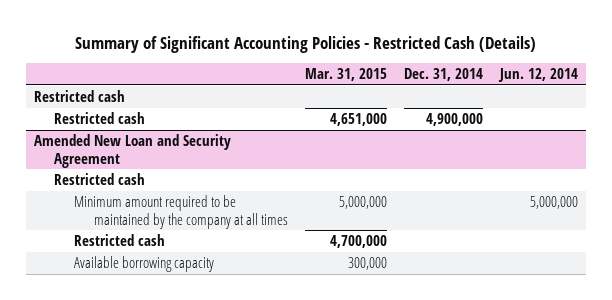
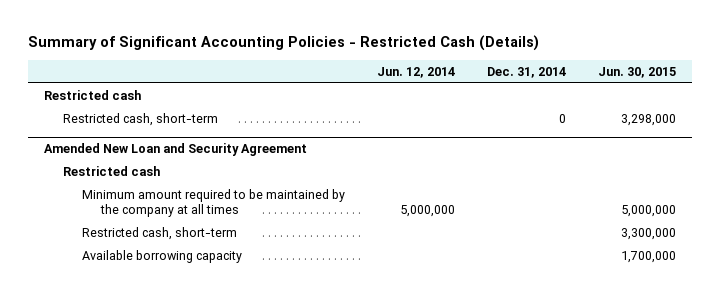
- | Mar. 31, 2015 | Dec. 31, 2014 | Jun. 12, 2014
+ | Jun. 12, 2014 | Dec. 31, 2014 | Jun. 30, 2015
- Restricted cash | 4,651,000 | 4,900,000 |
+ Restricted cash, short-term | | 0 | 3,298,000
@ Amended New Loan and Security Agreement
- Restricted cash | 4,700,000 | |
+ Restricted cash, short-term | | | 3,300,000

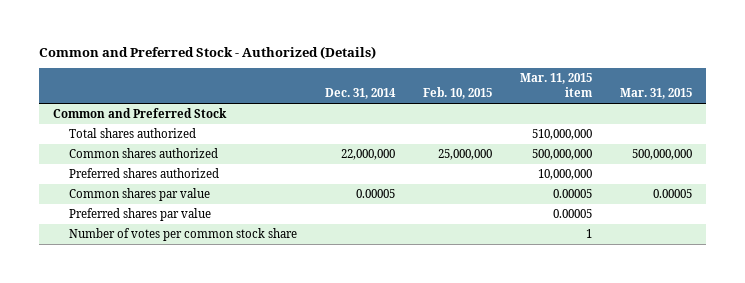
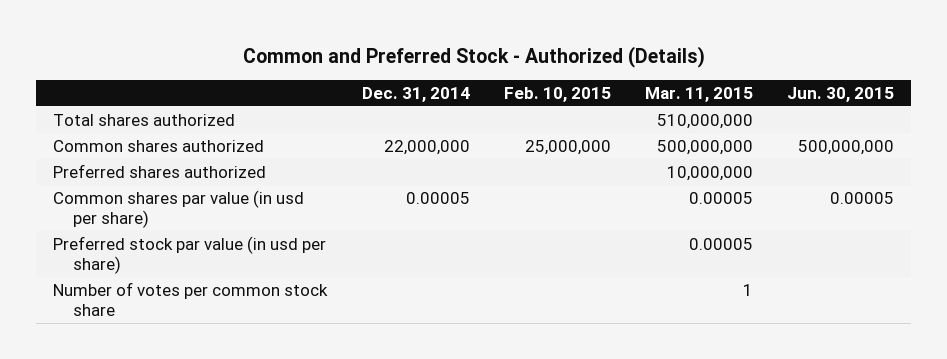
- | Dec. 31, 2014 | Feb. 10, 2015 | Mar. 11, 2015 item | Mar. 31, 2015
+ | Dec. 31, 2014 | Feb. 10, 2015 | Mar. 11, 2015 | Jun. 30, 2015
- Common and Preferred Stock
- Common shares par value | 0.00005 | | 0.00005 | 0.00005
- Preferred shares par value | | | 0.00005 |
+ Common shares par value (in usd per share) | 0.00005 | | 0.00005 | 0.00005
+ Preferred stock par value (in usd per share) | | | 0.00005 |

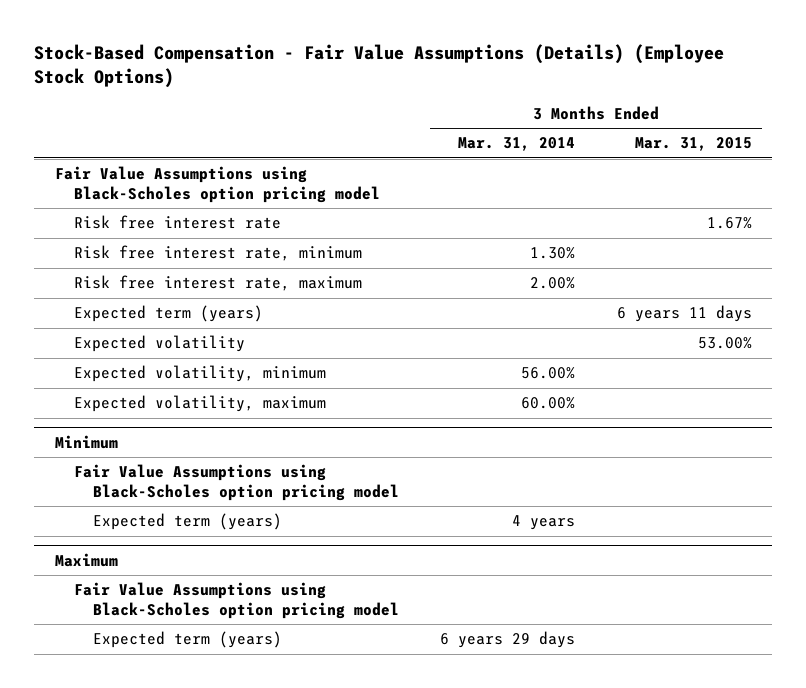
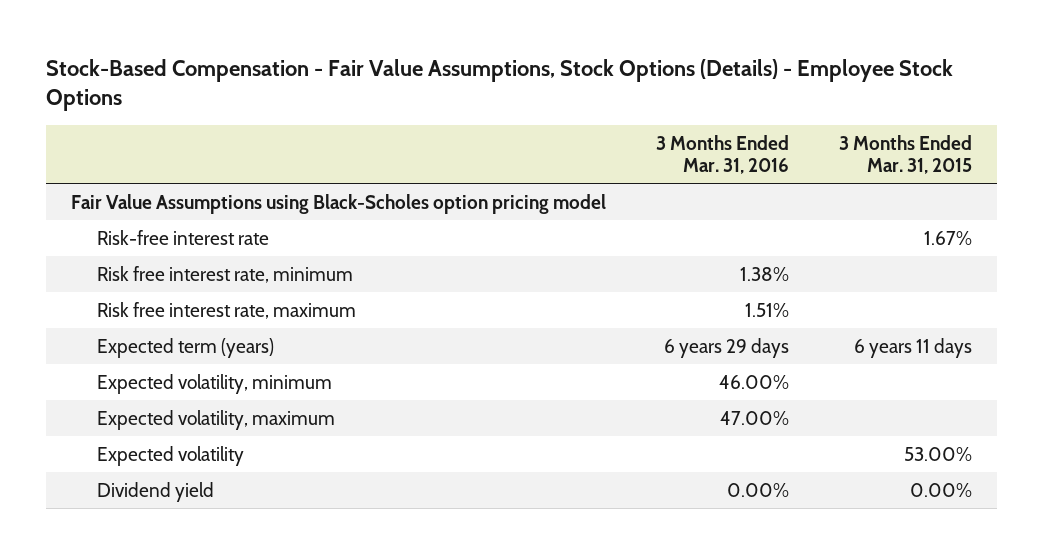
- Stock-Based Compensation - Fair Value Assumptions (Details) (Employee Stock Options)
+ Stock-Based Compensation - Fair Value Assumptions, Stock Options (Details) - Employee Stock Options
- | 3 Months Ended Mar. 31, 2014 | 3 Months Ended Mar. 31, 2015
+ | 3 Months Ended Mar. 31, 2016 | 3 Months Ended Mar. 31, 2015
- Risk free interest rate | | 1.67%
+ Risk-free interest rate | | 1.67%
- Minimum
- Fair Value Assumptions using Black-Scholes option pricing model
- Expected term (years) | 4 years |
- Maximum
- Fair Value Assumptions using Black-Scholes option pricing model
- Expected term (years) | 6 years 29 days |
moved down: Expected volatility | | 53.00%
+ Dividend yield | 0.00% | 0.00%

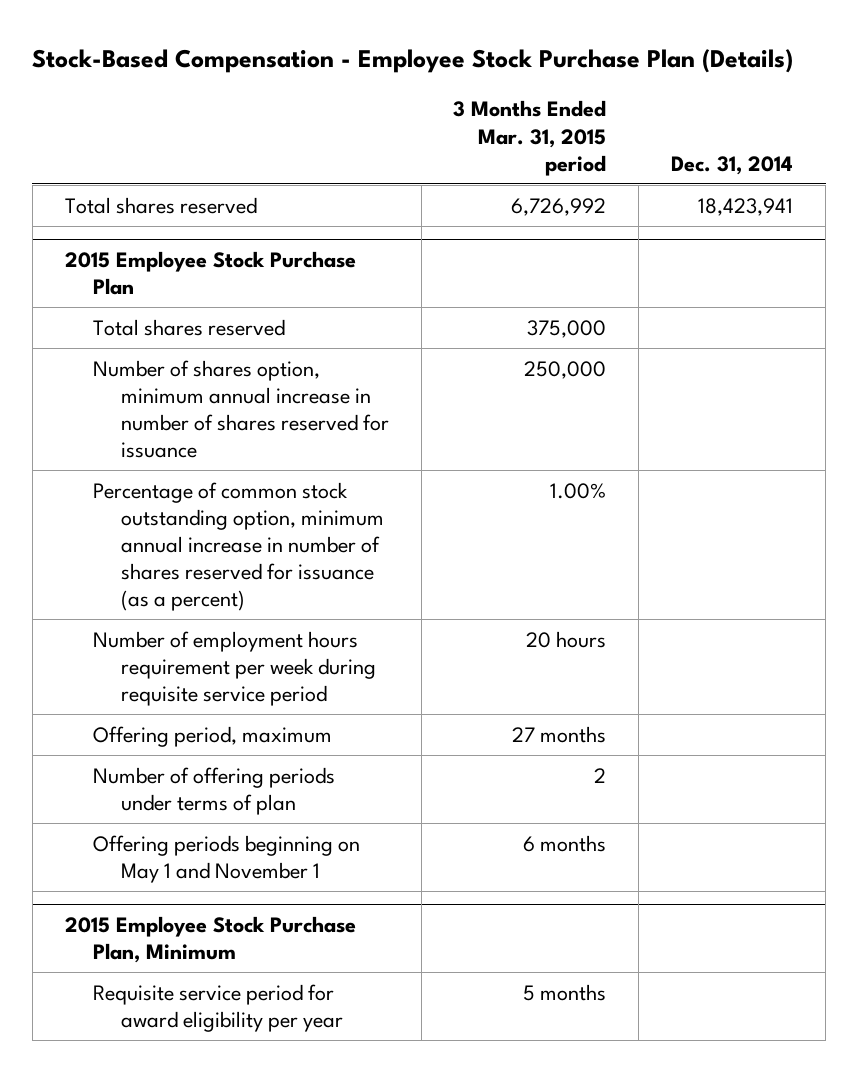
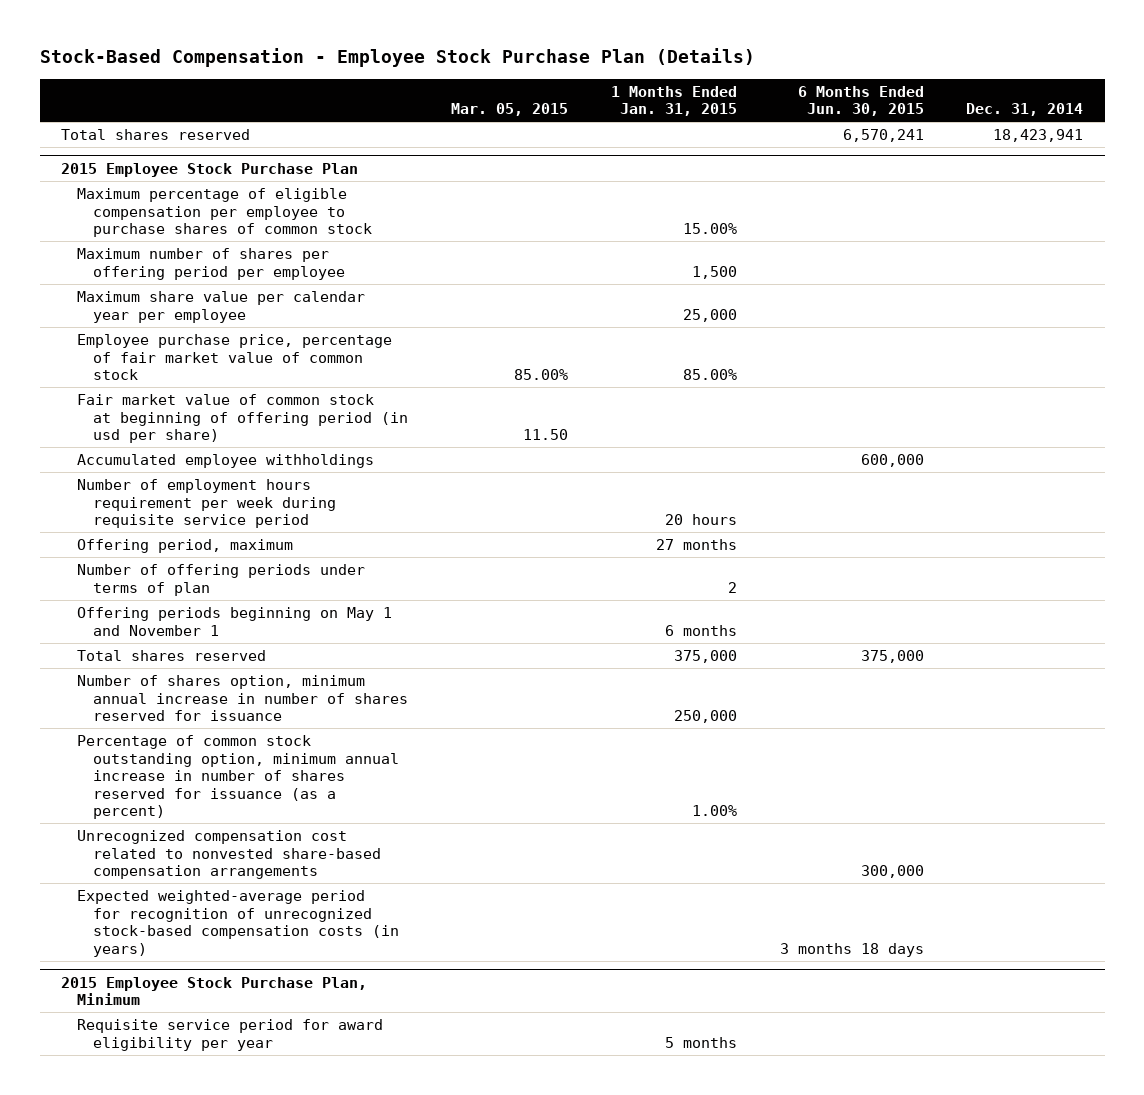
- | 3 Months Ended Mar. 31, 2015 period | Dec. 31, 2014
+ | Mar. 05, 2015 | 1 Months Ended Jan. 31, 2015 | 6 Months Ended Jun. 30, 2015 | Dec. 31, 2014
@ 2015 Employee Stock Purchase Plan
+ Maximum percentage of eligible compensation per employee to purchase shares of common stock | | 15.00% | |
+ Maximum number of shares per offering period per employee | | 1,500 | |
+ Maximum share value per calendar year per employee | | 25,000 | |
+ Employee purchase price, percentage of fair market value of common stock | 85.00% | 85.00% | |
+ Fair market value of common stock at beginning of offering period (in usd per share) | 11.50 | | |
+ Accumulated employee withholdings | | | 600,000 |
moved down: Total shares reserved | | 375,000 | 375,000 |
moved down: Number of shares option, minimum annual increase in number of shares reserved for issuance | | 250,000 | |
moved down: Percentage of common stock outstanding option, minimum annual increase in number of shares reserved for issuance (as a percent) | | 1.00% | |
+ Unrecognized compensation cost related to nonvested share-based compensation arrangements | | | 300,000 |
+ Expected weighted-average period for recognition of unrecognized stock-based compensation costs (in years) | | | 3 months 18 days |

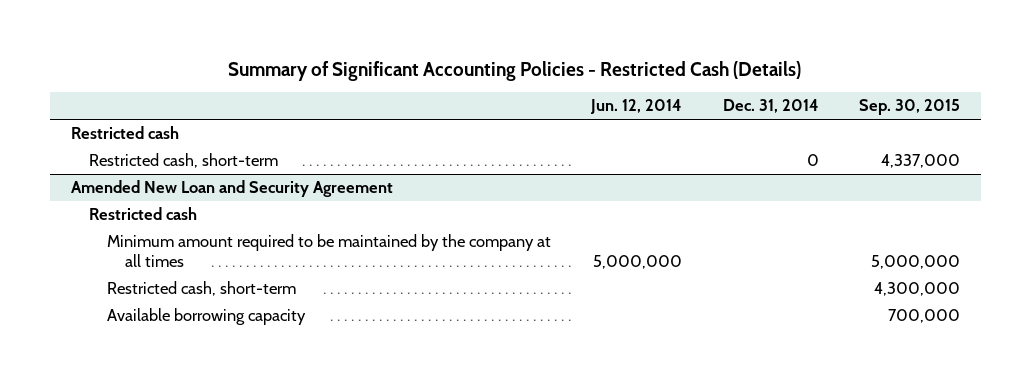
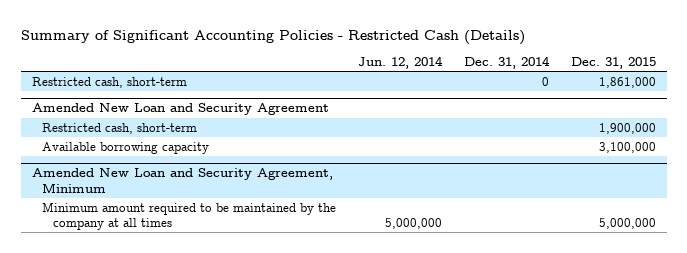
- | Jun. 12, 2014 | Dec. 31, 2014 | Sep. 30, 2015
+ | Jun. 12, 2014 | Dec. 31, 2014 | Dec. 31, 2015
- Restricted cash
@ Amended New Loan and Security Agreement
- Restricted cash
- Minimum amount required to be maintained by the company at all times | 5,000,000 | | 5,000,000
+ Amended New Loan and Security Agreement, Minimum
+ Minimum amount required to be maintained by the company at all times | 5,000,000 | | 5,000,000

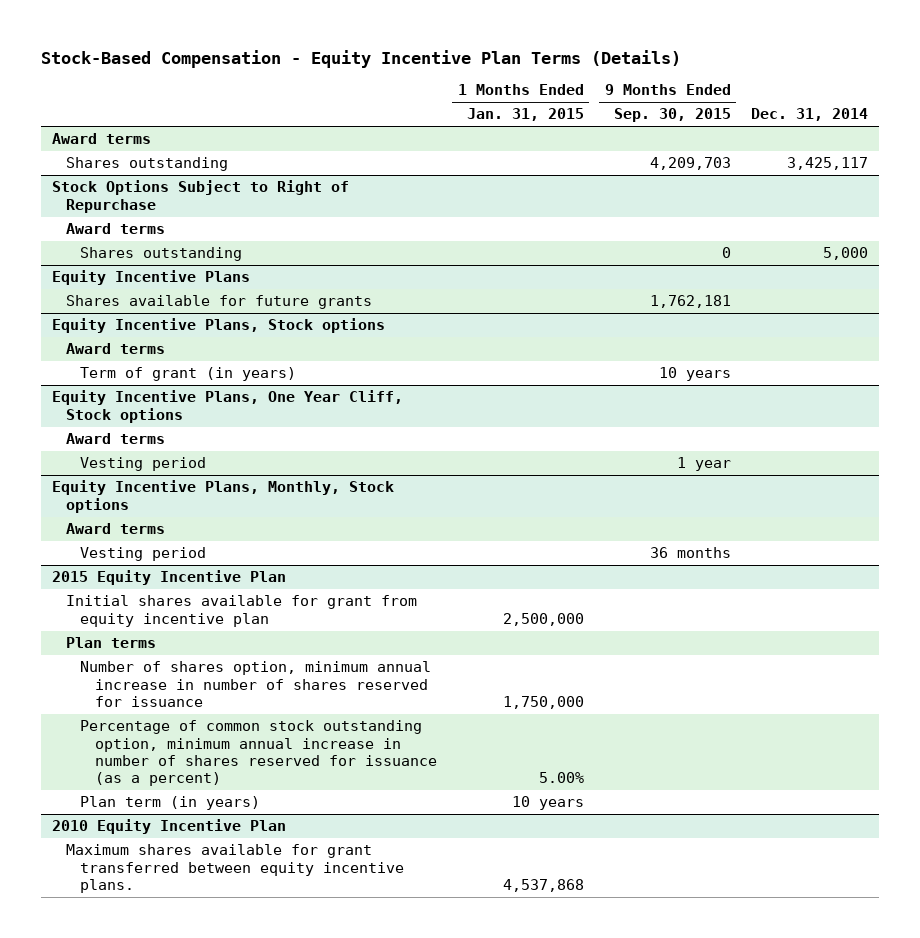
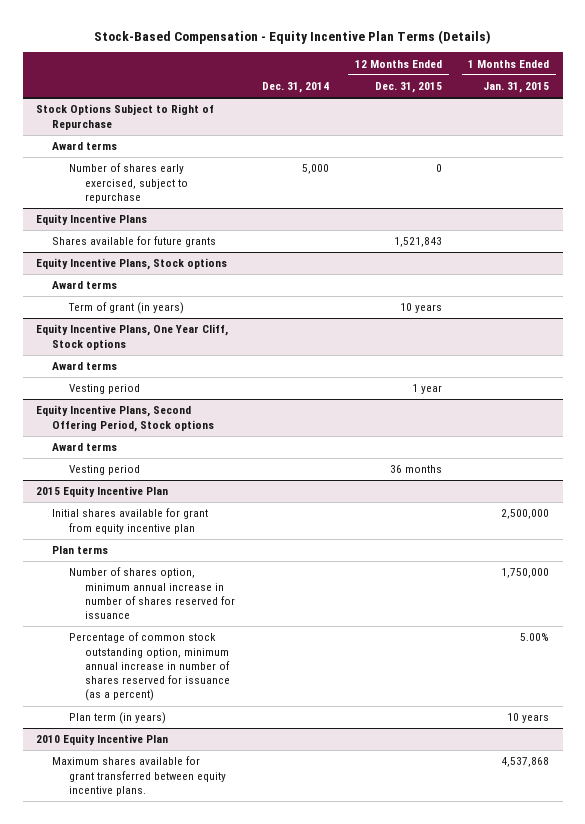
- | 1 Months Ended Jan. 31, 2015 | 9 Months Ended Sep. 30, 2015 | Dec. 31, 2014
+ | Dec. 31, 2014 | 12 Months Ended Dec. 31, 2015 | 1 Months Ended Jan. 31, 2015
- Award terms
- Shares outstanding | | 4,209,703 | 3,425,117
@ Stock Options Subject to Right of Repurchase
- Shares outstanding | | 0 | 5,000
+ Number of shares early exercised, subject to repurchase | 5,000 | 0 |
- Equity Incentive Plans, Monthly, Stock options
+ Equity Incentive Plans, Second Offering Period, Stock options

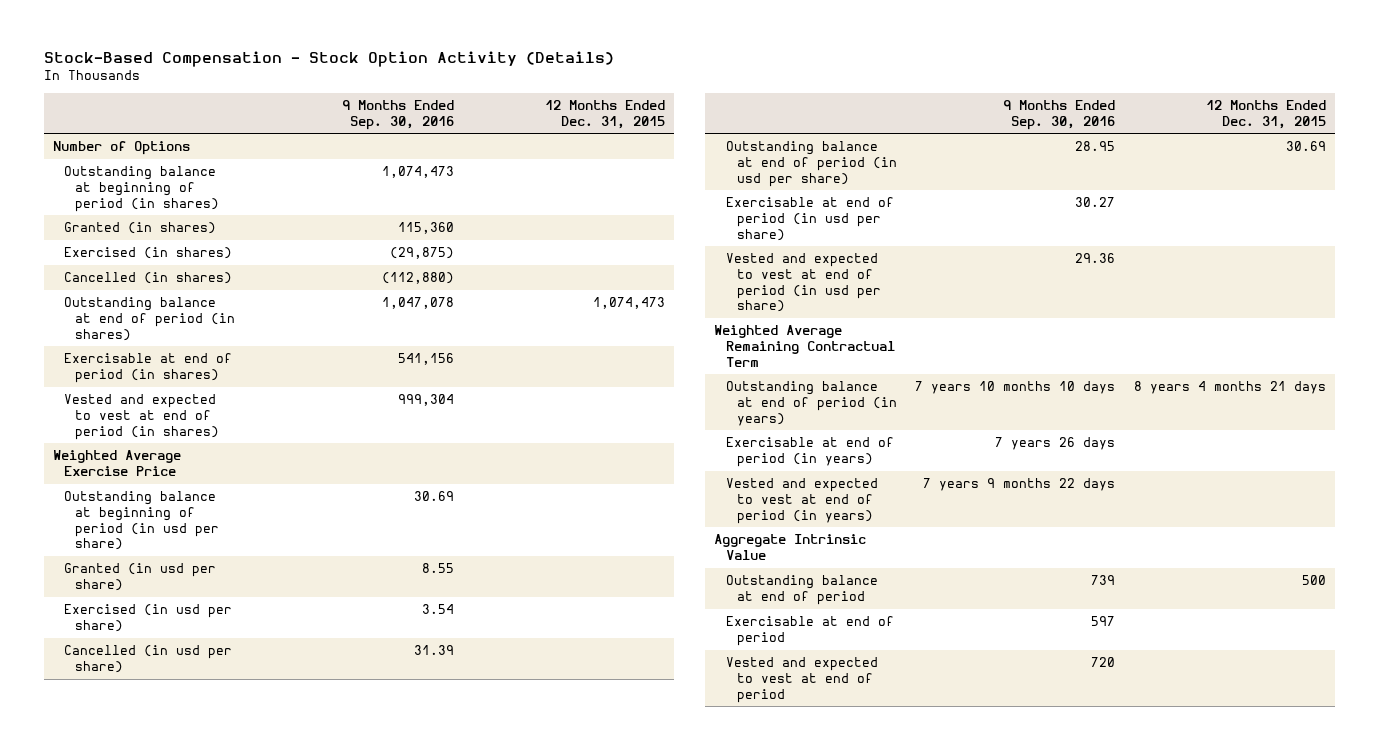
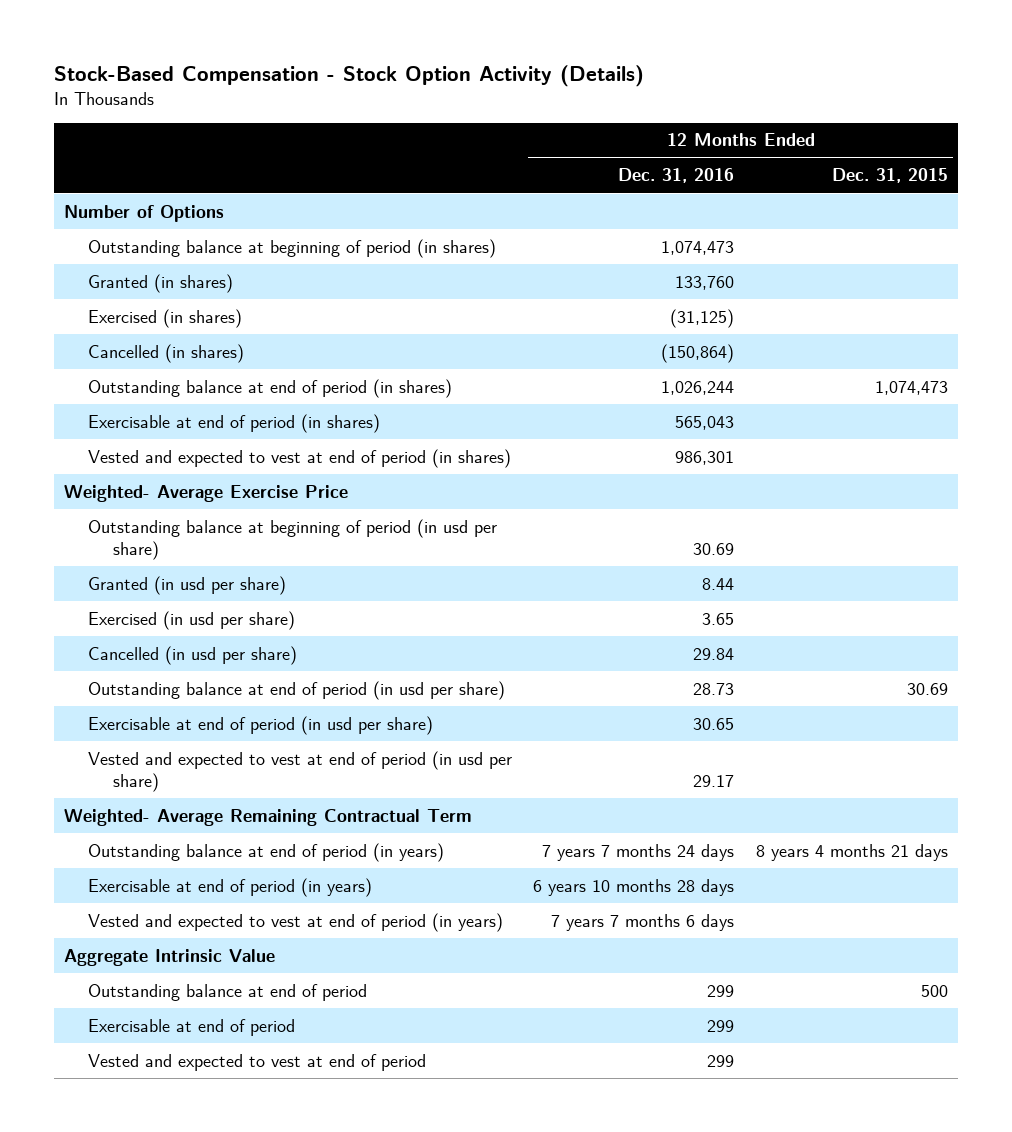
- | 9 Months Ended Sep. 30, 2016 | 12 Months Ended Dec. 31, 2015
+ | 12 Months Ended Dec. 31, 2016 | 12 Months Ended Dec. 31, 2015
- Weighted Average Exercise Price
+ Weighted- Average Exercise Price
- Weighted Average Remaining Contractual Term
+ Weighted- Average Remaining Contractual Term

